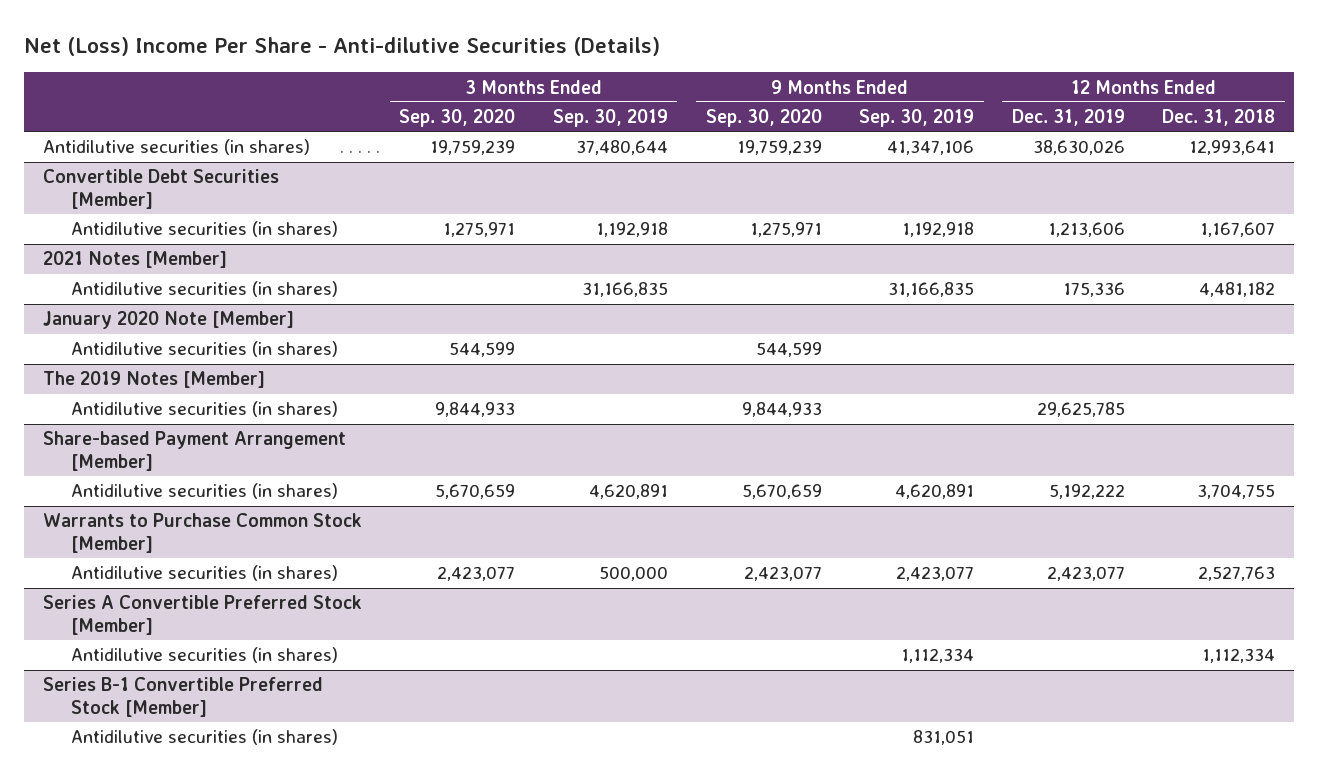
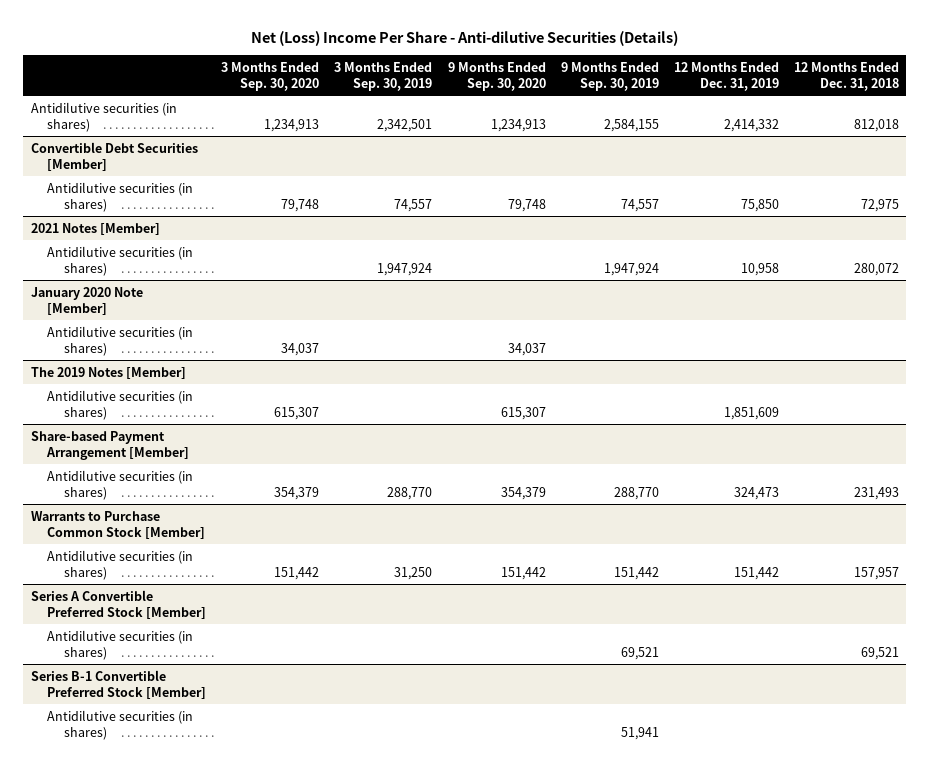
- Antidilutive securities (in shares) | 19,759,239 | 37,480,644 | 19,759,239 | 41,347,106 | 38,630,026 | 12,993,641
+ Antidilutive securities (in shares) | 1,234,913 | 2,342,501 | 1,234,913 | 2,584,155 | 2,414,332 | 812,018
@ Convertible Debt Securities [Member]
- Antidilutive securities (in shares) | 1,275,971 | 1,192,918 | 1,275,971 | 1,192,918 | 1,213,606 | 1,167,607
+ Antidilutive securities (in shares) | 79,748 | 74,557 | 79,748 | 74,557 | 75,850 | 72,975
@ 2021 Notes [Member]
- Antidilutive securities (in shares) | | 31,166,835 | | 31,166,835 | 175,336 | 4,481,182
+ Antidilutive securities (in shares) | | 1,947,924 | | 1,947,924 | 10,958 | 280,072
@ January 2020 Note [Member]
- Antidilutive securities (in shares) | 544,599 | | 544,599 | | |
+ Antidilutive securities (in shares) | 34,037 | | 34,037 | | |
@ The 2019 Notes [Member]
- Antidilutive securities (in shares) | 9,844,933 | | 9,844,933 | | 29,625,785 |
+ Antidilutive securities (in shares) | 615,307 | | 615,307 | | 1,851,609 |
@ Share-based Payment Arrangement [Member]
- Antidilutive securities (in shares) | 5,670,659 | 4,620,891 | 5,670,659 | 4,620,891 | 5,192,222 | 3,704,755
+ Antidilutive securities (in shares) | 354,379 | 288,770 | 354,379 | 288,770 | 324,473 | 231,493
@ Warrants to Purchase Common Stock [Member]
- Antidilutive securities (in shares) | 2,423,077 | 500,000 | 2,423,077 | 2,423,077 | 2,423,077 | 2,527,763
+ Antidilutive securities (in shares) | 151,442 | 31,250 | 151,442 | 151,442 | 151,442 | 157,957
@ Series A Convertible Preferred Stock [Member]
- Antidilutive securities (in shares) | | | | 1,112,334 | | 1,112,334
+ Antidilutive securities (in shares) | | | | 69,521 | | 69,521
@ Series B-1 Convertible Preferred Stock [Member]
- Antidilutive securities (in shares) | | | | 831,051 | |
+ Antidilutive securities (in shares) | | | | 51,941 | |

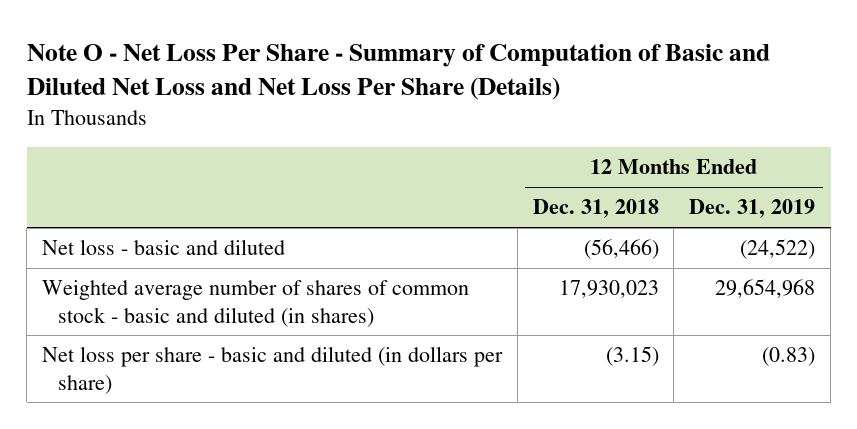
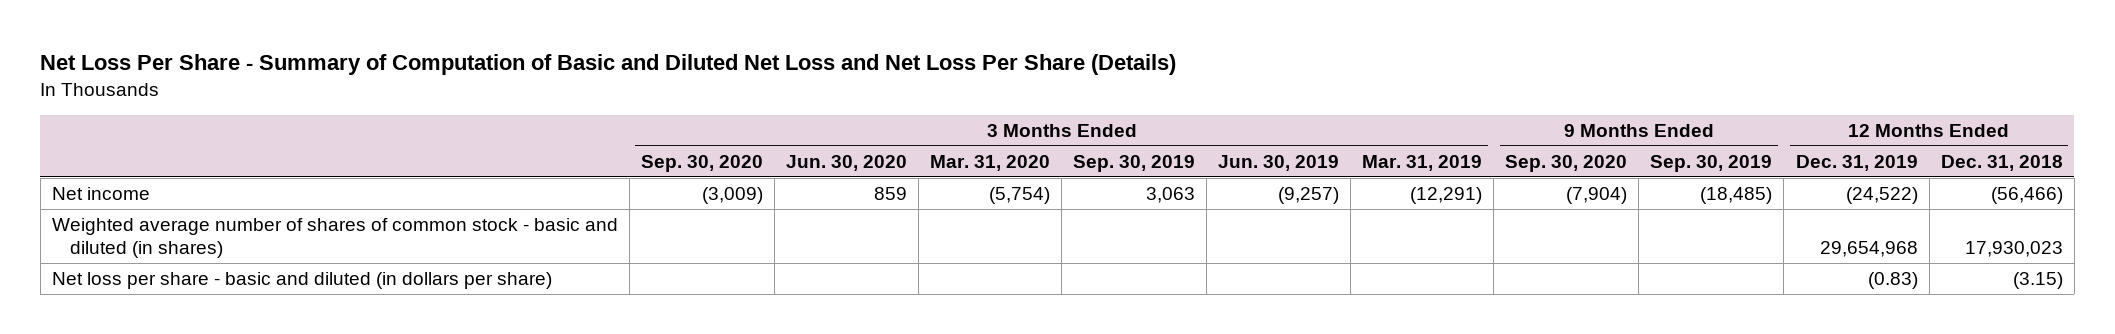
- Note O - Net Loss Per Share - Summary of Computation of Basic and Diluted Net Loss and Net Loss Per Share (Details)
+ Net Loss Per Share - Summary of Computation of Basic and Diluted Net Loss and Net Loss Per Share (Details)
- | 12 Months Ended Dec. 31, 2018 | 12 Months Ended Dec. 31, 2019
+ | 3 Months Ended Sep. 30, 2020 | 3 Months Ended Jun. 30, 2020 | 3 Months Ended Mar. 31, 2020 | 3 Months Ended Sep. 30, 2019 | 3 Months Ended Jun. 30, 2019 | 3 Months Ended Mar. 31, 2019 | 9 Months Ended Sep. 30, 2020 | 9 Months Ended Sep. 30, 2019 | 12 Months Ended Dec. 31, 2019 | 12 Months Ended Dec. 31, 2018
- Net loss - basic and diluted | (56,466) | (24,522)
+ Net income | (3,009) | 859 | (5,754) | 3,063 | (9,257) | (12,291) | (7,904) | (18,485) | (24,522) | (56,466)

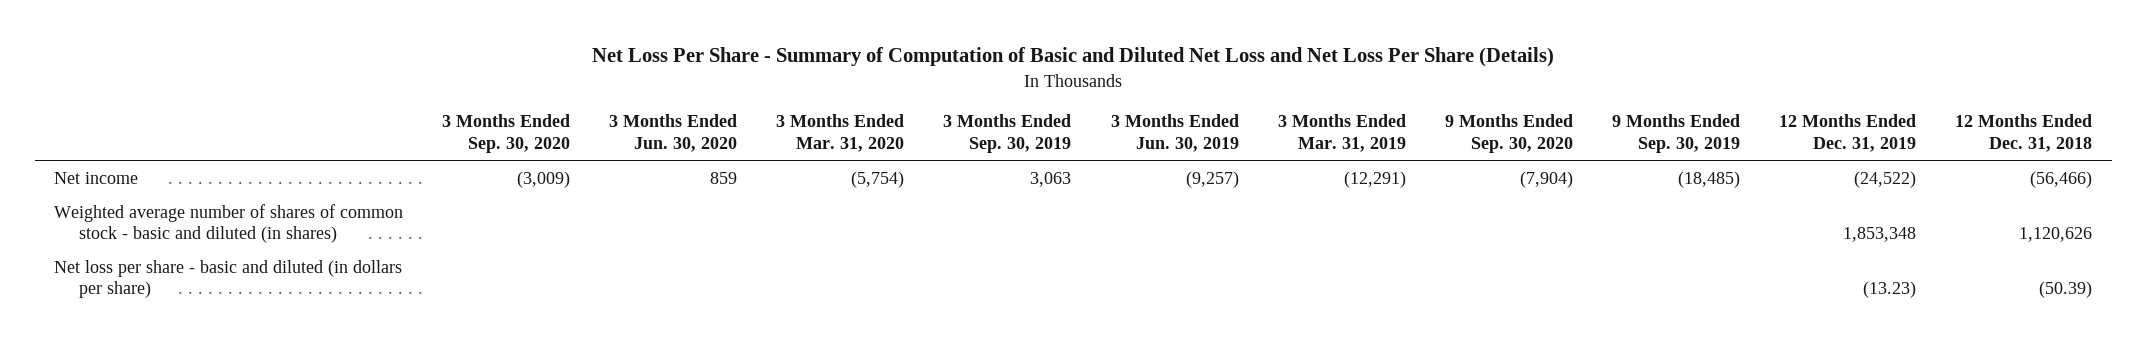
- Weighted average number of shares of common stock - basic and diluted (in shares) | | | | | | | | | 29,654,968 | 17,930,023
- Net loss per share - basic and diluted (in dollars per share) | | | | | | | | | (0.83) | (3.15)
+ Weighted average number of shares of common stock - basic and diluted (in shares) | | | | | | | | | 1,853,348 | 1,120,626
+ Net loss per share - basic and diluted (in dollars per share) | | | | | | | | | (13.23) | (50.39)

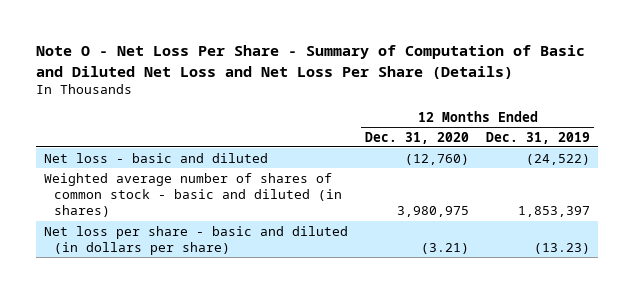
- Net Loss Per Share - Summary of Computation of Basic and Diluted Net Loss and Net Loss Per Share (Details)
+ Note O - Net Loss Per Share - Summary of Computation of Basic and Diluted Net Loss and Net Loss Per Share (Details)
- | 3 Months Ended Sep. 30, 2020 | 3 Months Ended Jun. 30, 2020 | 3 Months Ended Mar. 31, 2020 | 3 Months Ended Sep. 30, 2019 | 3 Months Ended Jun. 30, 2019 | 3 Months Ended Mar. 31, 2019 | 9 Months Ended Sep. 30, 2020 | 9 Months Ended Sep. 30, 2019 | 12 Months Ended Dec. 31, 2019 | 12 Months Ended Dec. 31, 2018
+ | 12 Months Ended Dec. 31, 2020 | 12 Months Ended Dec. 31, 2019
- Net income | (3,009) | 859 | (5,754) | 3,063 | (9,257) | (12,291) | (7,904) | (18,485) | (24,522) | (56,466)
- Weighted average number of shares of common stock - basic and diluted (in shares) | | | | | | | | | 1,853,348 | 1,120,626
+ Net loss - basic and diluted | (12,760) | (24,522)
+ Weighted average number of shares of common stock - basic and diluted (in shares) | 3,980,975 | 1,853,397

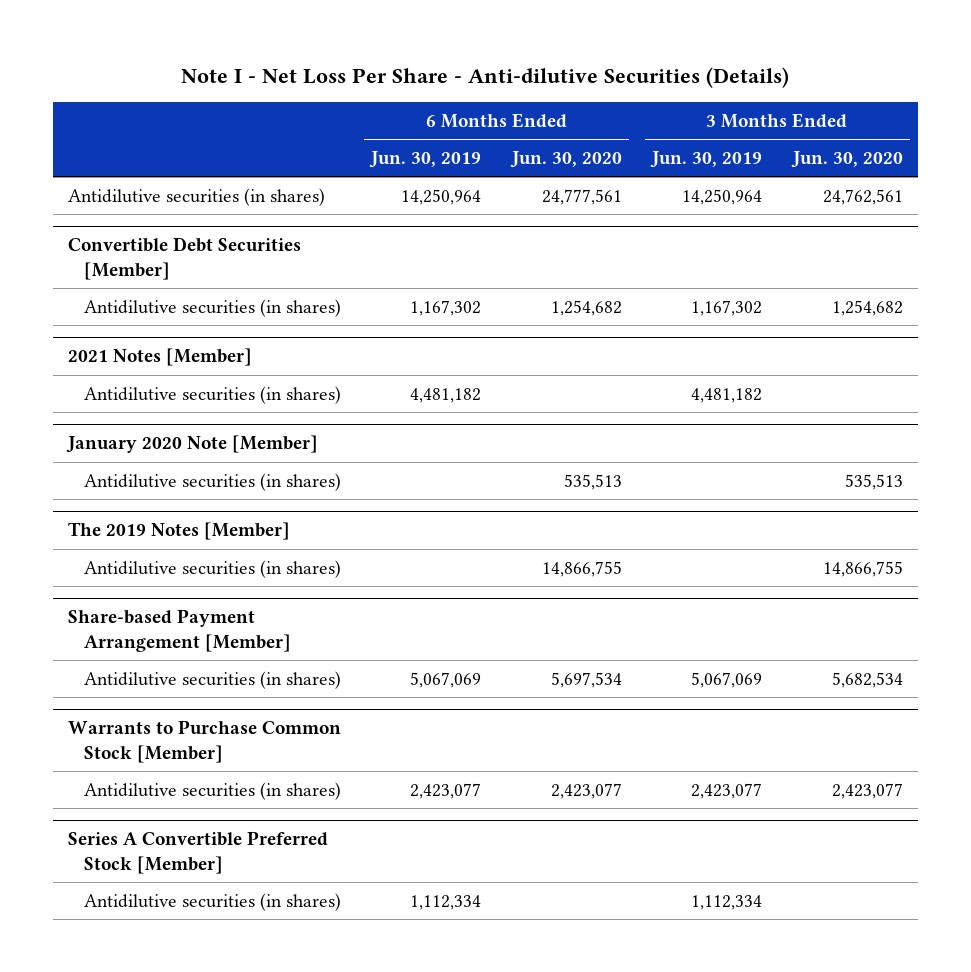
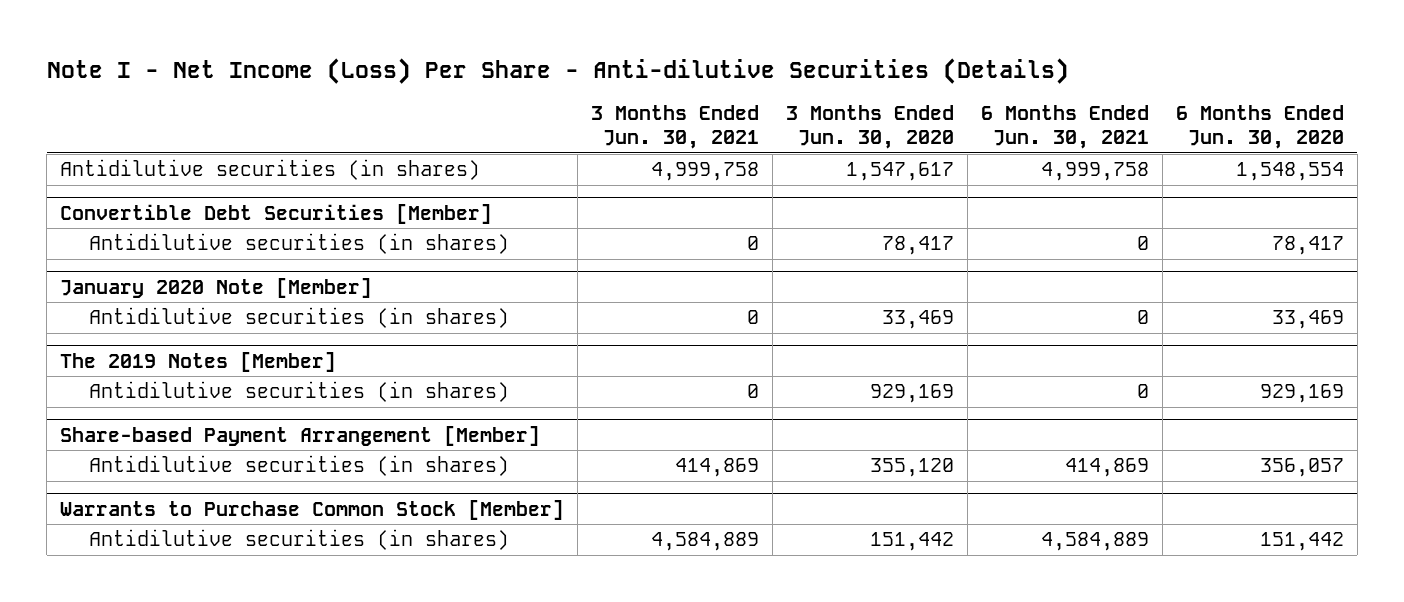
- Note I - Net Loss Per Share - Anti-dilutive Securities (Details)
+ Note I - Net Income (Loss) Per Share - Anti-dilutive Securities (Details)
- | 6 Months Ended Jun. 30, 2019 | 6 Months Ended Jun. 30, 2020 | 3 Months Ended Jun. 30, 2019 | 3 Months Ended Jun. 30, 2020
+ | 3 Months Ended Jun. 30, 2021 | 3 Months Ended Jun. 30, 2020 | 6 Months Ended Jun. 30, 2021 | 6 Months Ended Jun. 30, 2020
- Antidilutive securities (in shares) | 14,250,964 | 24,777,561 | 14,250,964 | 24,762,561
+ Antidilutive securities (in shares) | 4,999,758 | 1,547,617 | 4,999,758 | 1,548,554
@ Convertible Debt Securities [Member]
- Antidilutive securities (in shares) | 1,167,302 | 1,254,682 | 1,167,302 | 1,254,682
- 2021 Notes [Member]
- Antidilutive securities (in shares) | 4,481,182 | | 4,481,182 |
@ Convertible Debt Securities [Member]
+ Antidilutive securities (in shares) | 0 | 78,417 | 0 | 78,417
@ January 2020 Note [Member]
- Antidilutive securities (in shares) | | 535,513 | | 535,513
+ Antidilutive securities (in shares) | 0 | 33,469 | 0 | 33,469
@ The 2019 Notes [Member]
- Antidilutive securities (in shares) | | 14,866,755 | | 14,866,755
+ Antidilutive securities (in shares) | 0 | 929,169 | 0 | 929,169
@ Share-based Payment Arrangement [Member]
- Antidilutive securities (in shares) | 5,067,069 | 5,697,534 | 5,067,069 | 5,682,534
+ Antidilutive securities (in shares) | 414,869 | 355,120 | 414,869 | 356,057
@ Warrants to Purchase Common Stock [Member]
- Antidilutive securities (in shares) | 2,423,077 | 2,423,077 | 2,423,077 | 2,423,077
- Series A Convertible Preferred Stock [Member]
- Antidilutive securities (in shares) | 1,112,334 | | 1,112,334 |
@ Warrants to Purchase Common Stock [Member]
+ Antidilutive securities (in shares) | 4,584,889 | 151,442 | 4,584,889 | 151,442

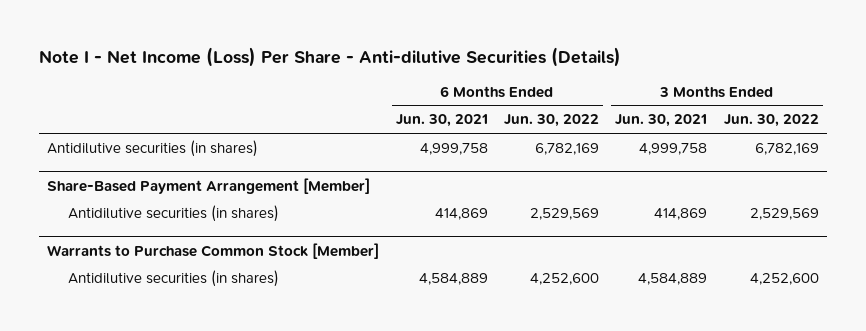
- | 3 Months Ended Jun. 30, 2021 | 3 Months Ended Jun. 30, 2020 | 6 Months Ended Jun. 30, 2021 | 6 Months Ended Jun. 30, 2020
+ | 6 Months Ended Jun. 30, 2021 | 6 Months Ended Jun. 30, 2022 | 3 Months Ended Jun. 30, 2021 | 3 Months Ended Jun. 30, 2022
- Convertible Debt Securities [Member]
- Antidilutive securities (in shares) | 0 | 78,417 | 0 | 78,417
- January 2020 Note [Member]
- Antidilutive securities (in shares) | 0 | 33,469 | 0 | 33,469
- The 2019 Notes [Member]
- Antidilutive securities (in shares) | 0 | 929,169 | 0 | 929,169
- Share-based Payment Arrangement [Member]
+ Share-Based Payment Arrangement [Member]

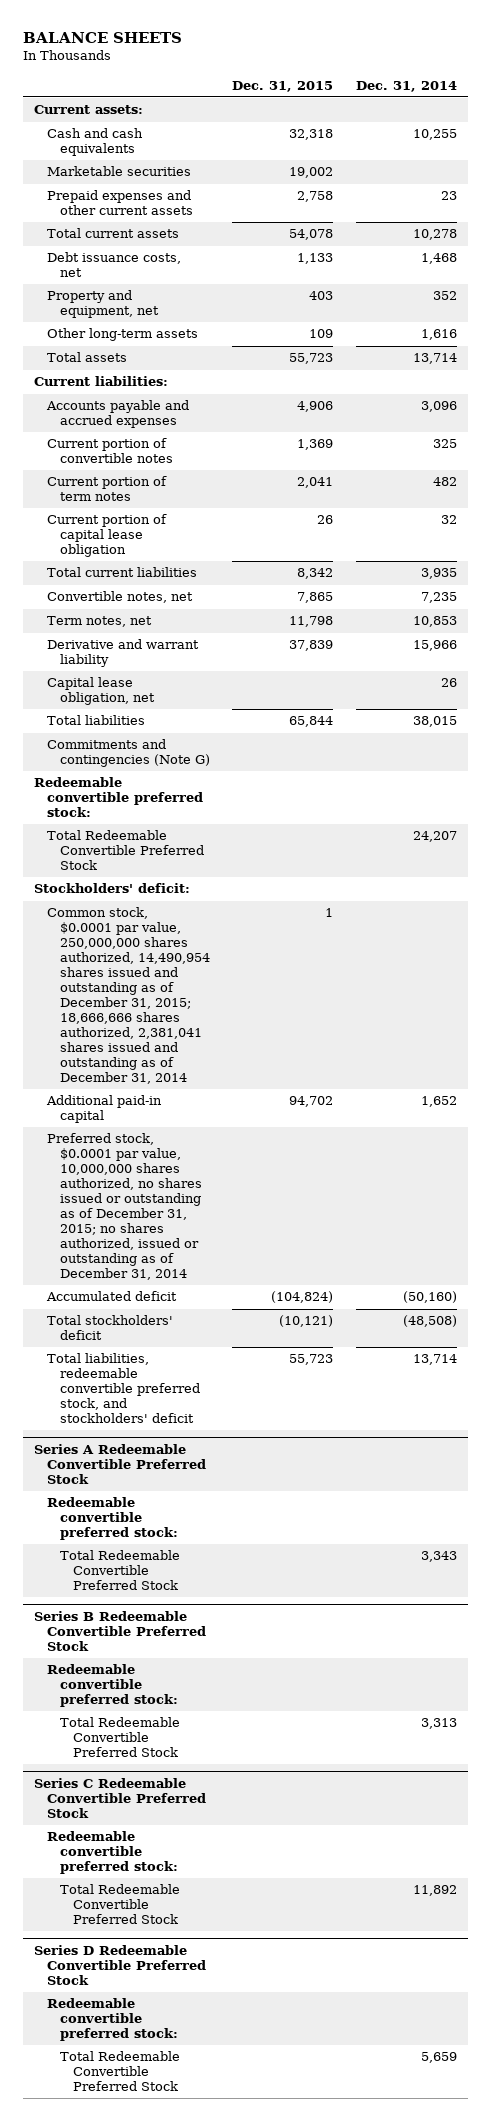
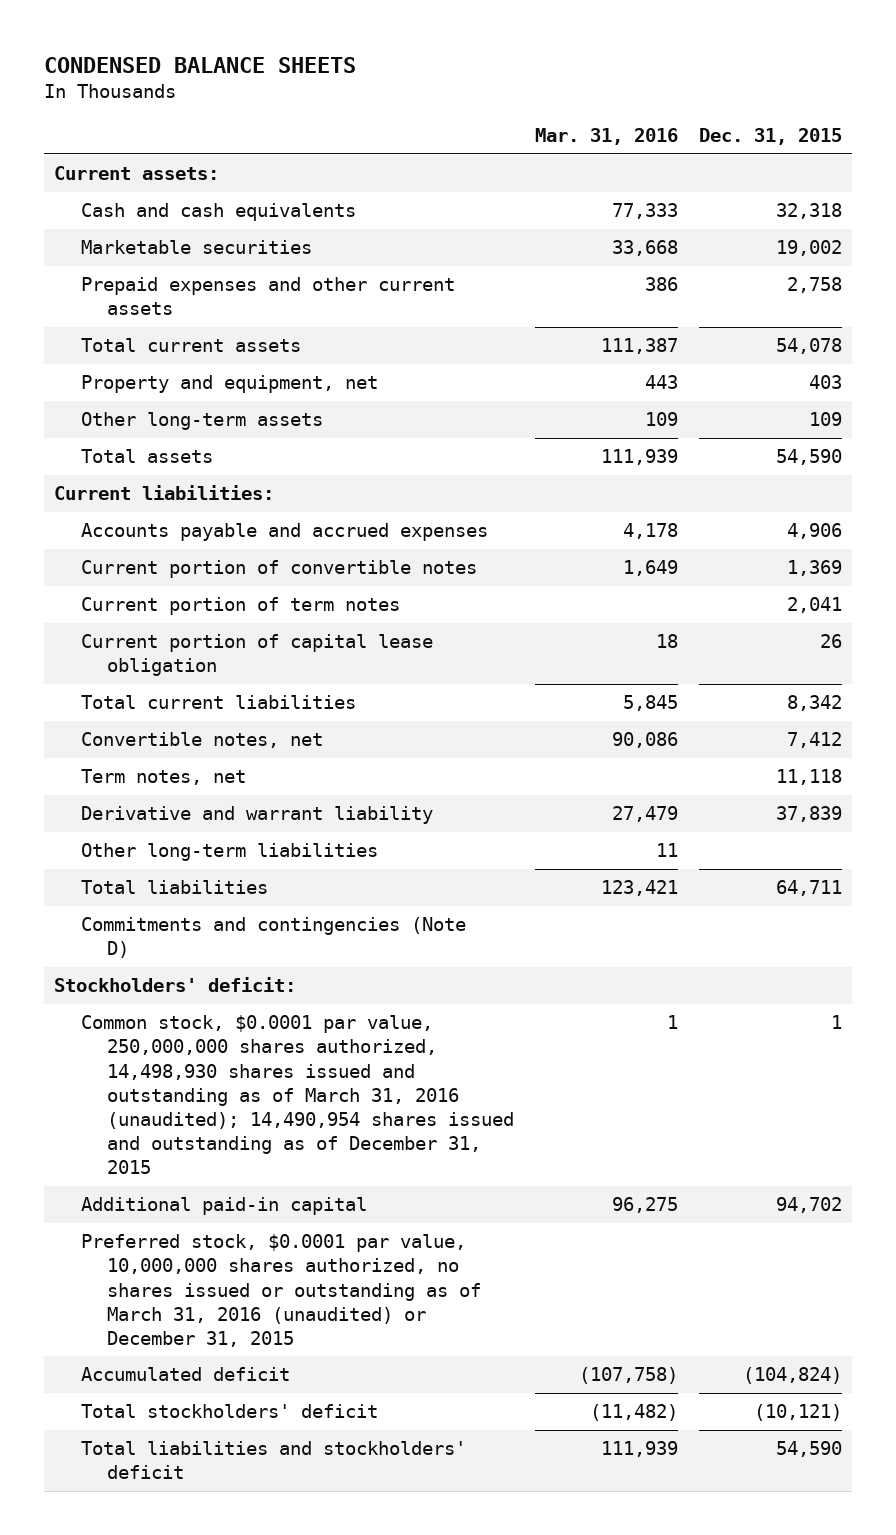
- BALANCE SHEETS
+ CONDENSED BALANCE SHEETS
- | Dec. 31, 2015 | Dec. 31, 2014
+ | Mar. 31, 2016 | Dec. 31, 2015
- Debt issuance costs, net | 1,133 | 1,468
- Total assets | 55,723 | 13,714
+ Total assets | 111,939 | 54,590
- Convertible notes, net | 7,865 | 7,235
- Term notes, net | 11,798 | 10,853
+ Convertible notes, net | 90,086 | 7,412
+ Term notes, net | | 11,118
- Capital lease obligation, net | | 26
- Total liabilities | 65,844 | 38,015
- Commitments and contingencies (Note G)
- Redeemable convertible preferred stock:
- Total Redeemable Convertible Preferred Stock | | 24,207
+ Other long-term liabilities | 11 |
+ Total liabilities | 123,421 | 64,711
+ Commitments and contingencies (Note D)
- Common stock, $0.0001 par value, 250,000,000 shares authorized, 14,490,954 shares issued and outstanding as of December 31, 2015; 18,666,666 shares authorized, 2,381,041 shares issued and outstanding as of December 31, 2014 | 1 |
+ Common stock, $0.0001 par value, 250,000,000 shares authorized, 14,498,930 shares issued and outstanding as of March 31, 2016 (unaudited); 14,490,954 shares issued and outstanding as of December 31, 2015 | 1 | 1
- Preferred stock, $0.0001 par value, 10,000,000 shares authorized, no shares issued or outstanding as of December 31, 2015; no shares authorized, issued or outstanding as of December 31, 2014
+ Preferred stock, $0.0001 par value, 10,000,000 shares authorized, no shares issued or outstanding as of March 31, 2016 (unaudited) or December 31, 2015
- Total liabilities, redeemable convertible preferred stock, and stockholders' deficit | 55,723 | 13,714
- Series A Redeemable Convertible Preferred Stock
- Redeemable convertible preferred stock:
- Total Redeemable Convertible Preferred Stock | | 3,343
- Series B Redeemable Convertible Preferred Stock
- Redeemable convertible preferred stock:
- Total Redeemable Convertible Preferred Stock | | 3,313
- Series C Redeemable Convertible Preferred Stock
- Redeemable convertible preferred stock:
- Total Redeemable Convertible Preferred Stock | | 11,892
- Series D Redeemable Convertible Preferred Stock
- Redeemable convertible preferred stock:
- Total Redeemable Convertible Preferred Stock | | 5,659
+ Total liabilities and stockholders' deficit | 111,939 | 54,590

